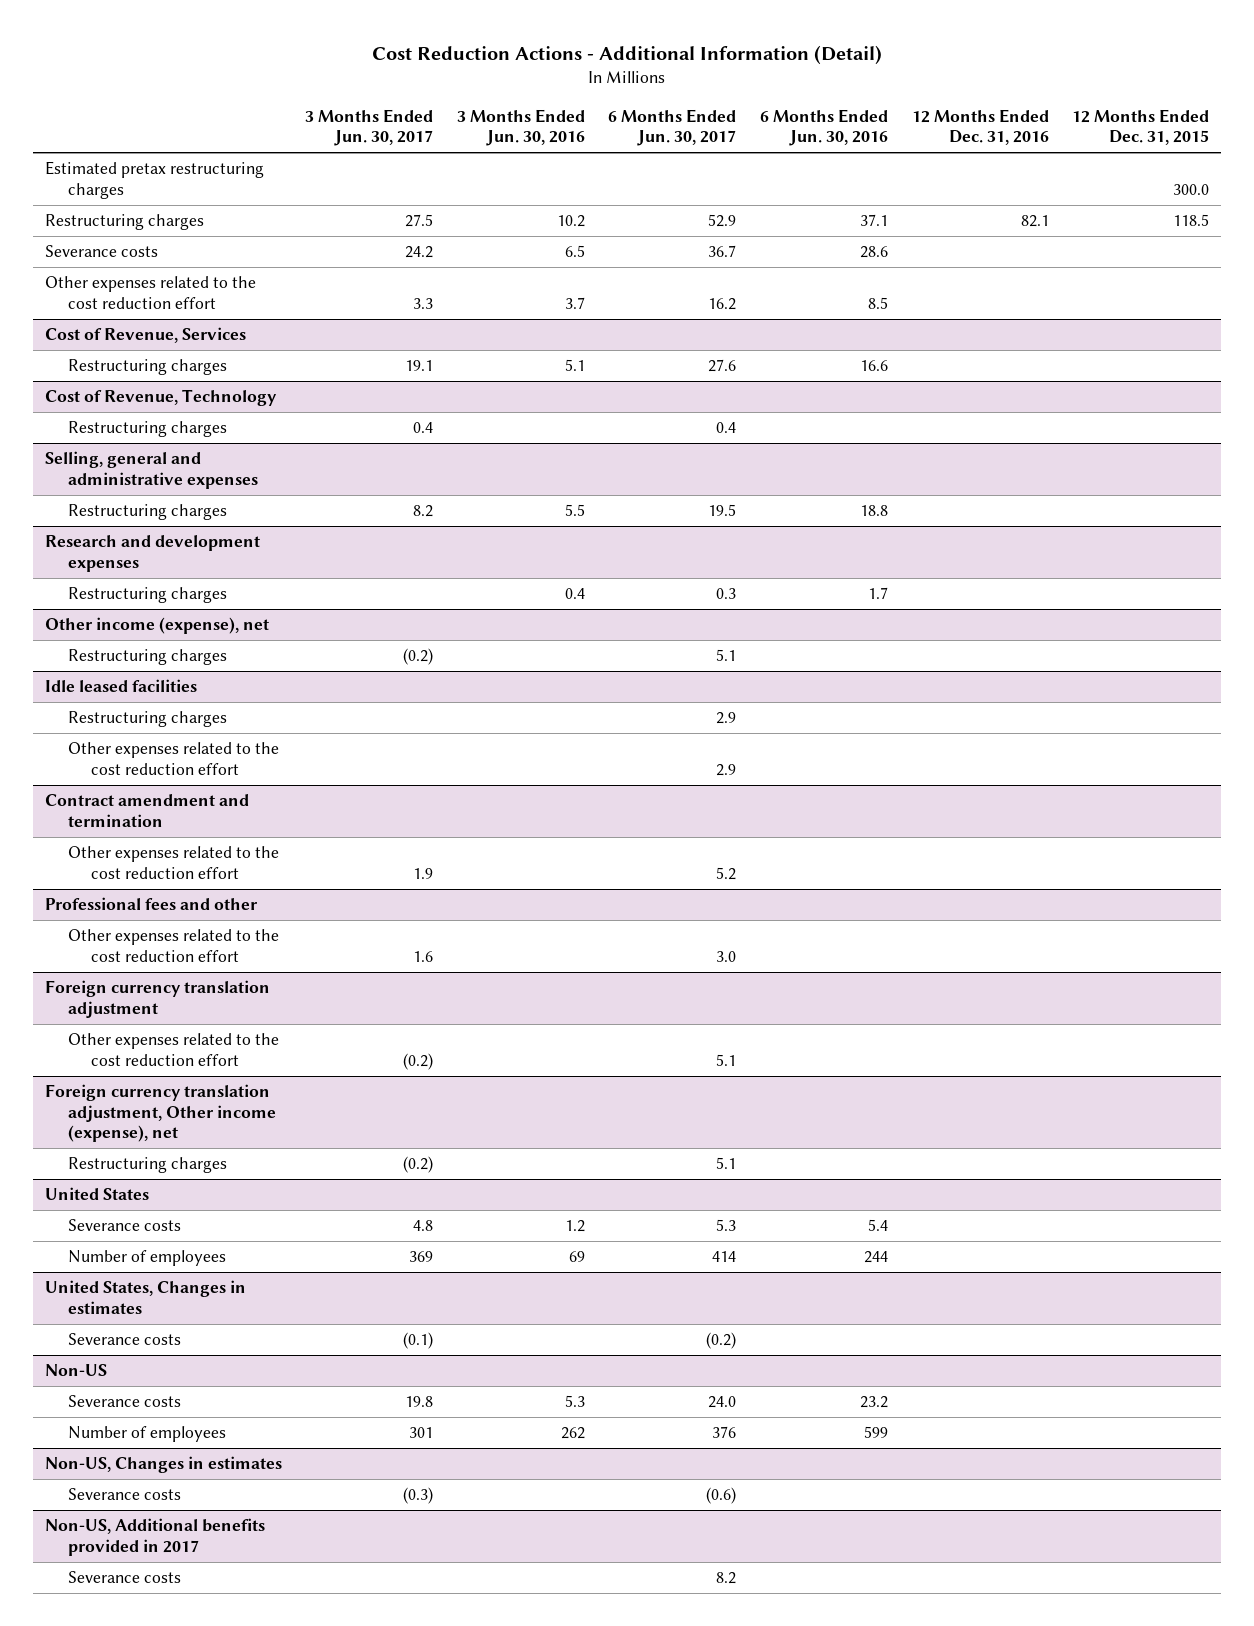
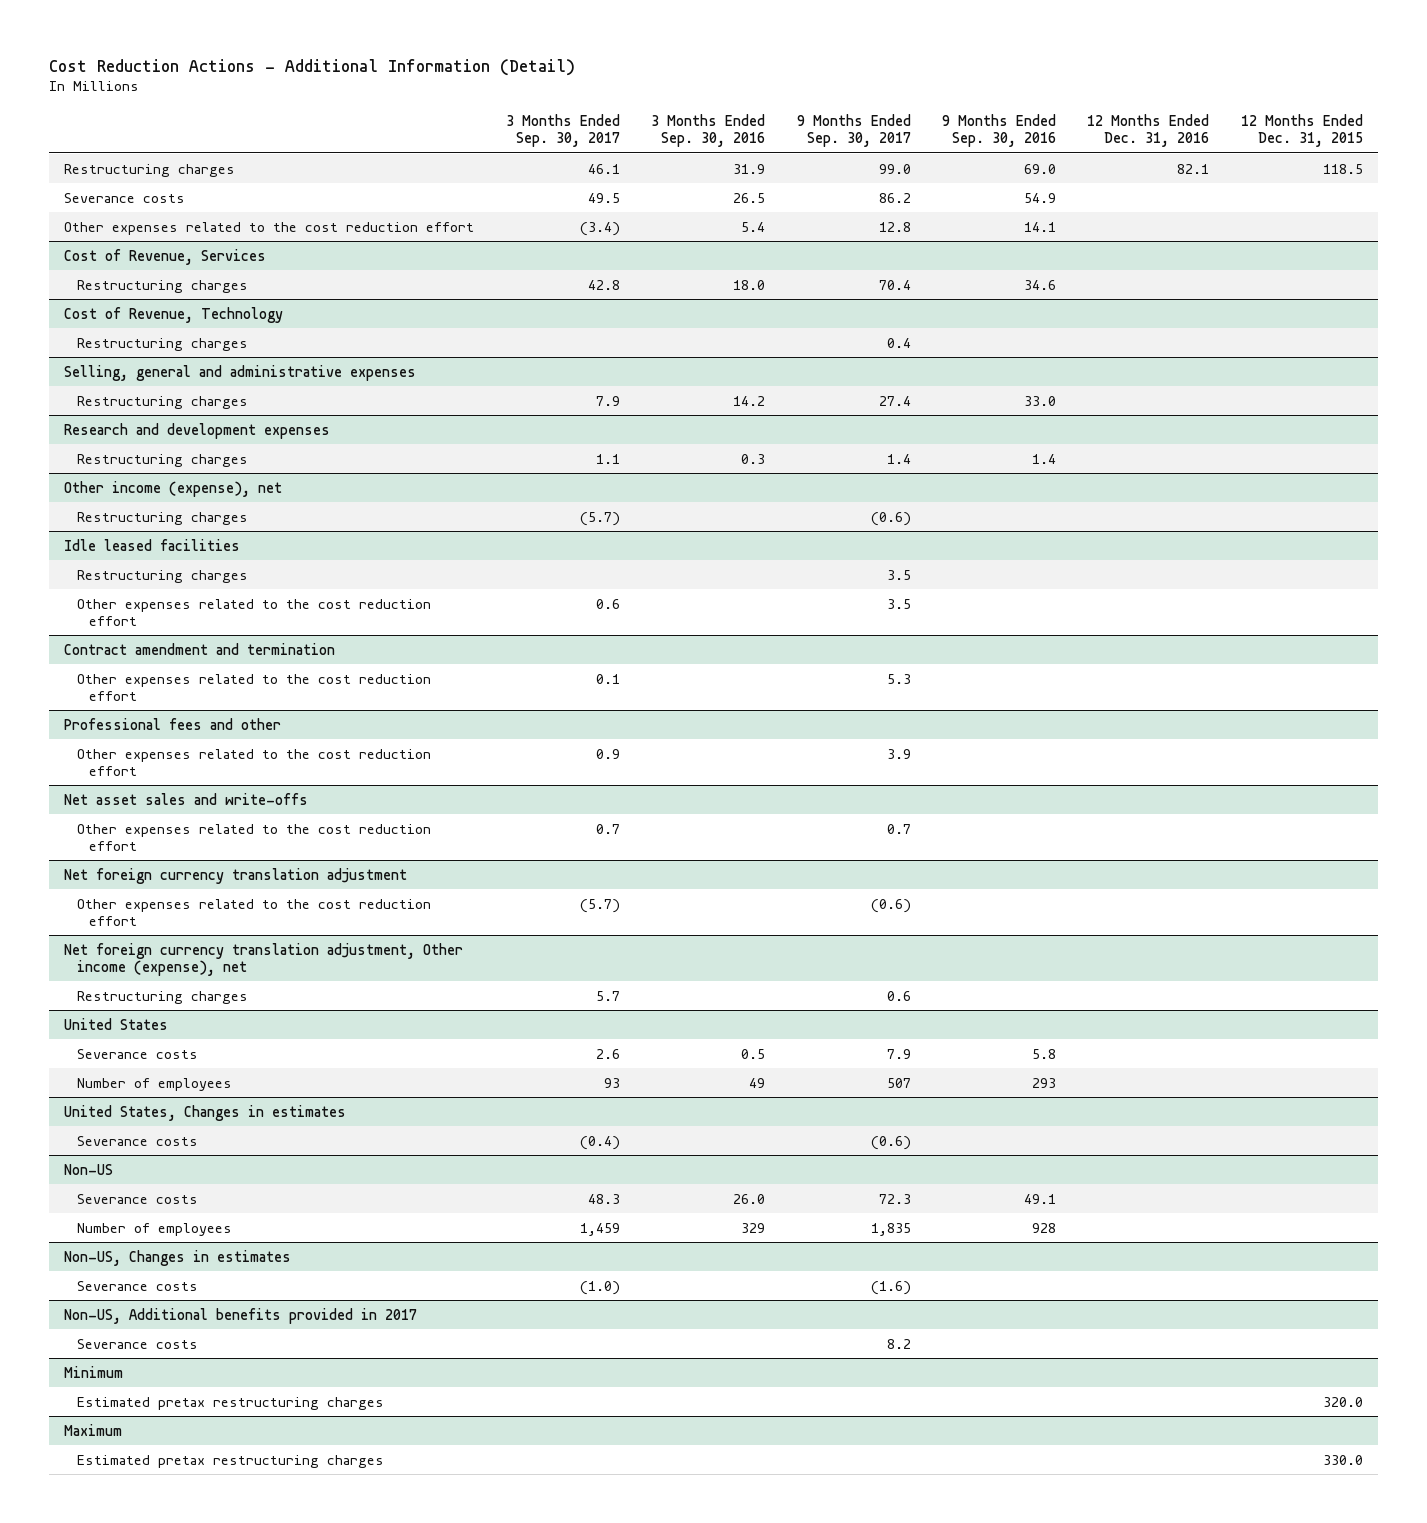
- | 3 Months Ended Jun. 30, 2017 | 3 Months Ended Jun. 30, 2016 | 6 Months Ended Jun. 30, 2017 | 6 Months Ended Jun. 30, 2016 | 12 Months Ended Dec. 31, 2016 | 12 Months Ended Dec. 31, 2015
+ | 3 Months Ended Sep. 30, 2017 | 3 Months Ended Sep. 30, 2016 | 9 Months Ended Sep. 30, 2017 | 9 Months Ended Sep. 30, 2016 | 12 Months Ended Dec. 31, 2016 | 12 Months Ended Dec. 31, 2015
- Estimated pretax restructuring charges | | | | | | 300.0
- Foreign currency translation adjustment
+ Net asset sales and write-offs
+ Other expenses related to the cost reduction effort | 0.7 | | 0.7 | | |
+ Net foreign currency translation adjustment
- Foreign currency translation adjustment, Other income (expense), net
+ Net foreign currency translation adjustment, Other income (expense), net
+ Minimum
+ Estimated pretax restructuring charges | | | | | | 320.0
+ Maximum
+ Estimated pretax restructuring charges | | | | | | 330.0

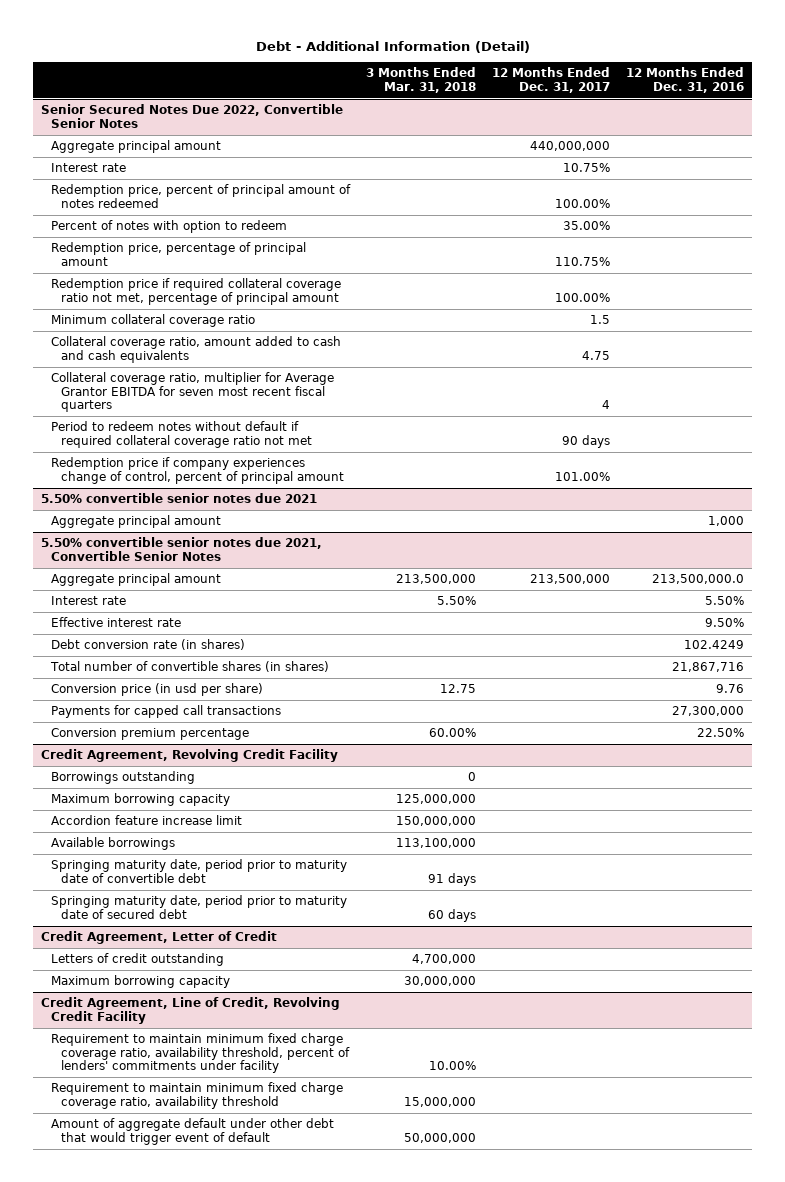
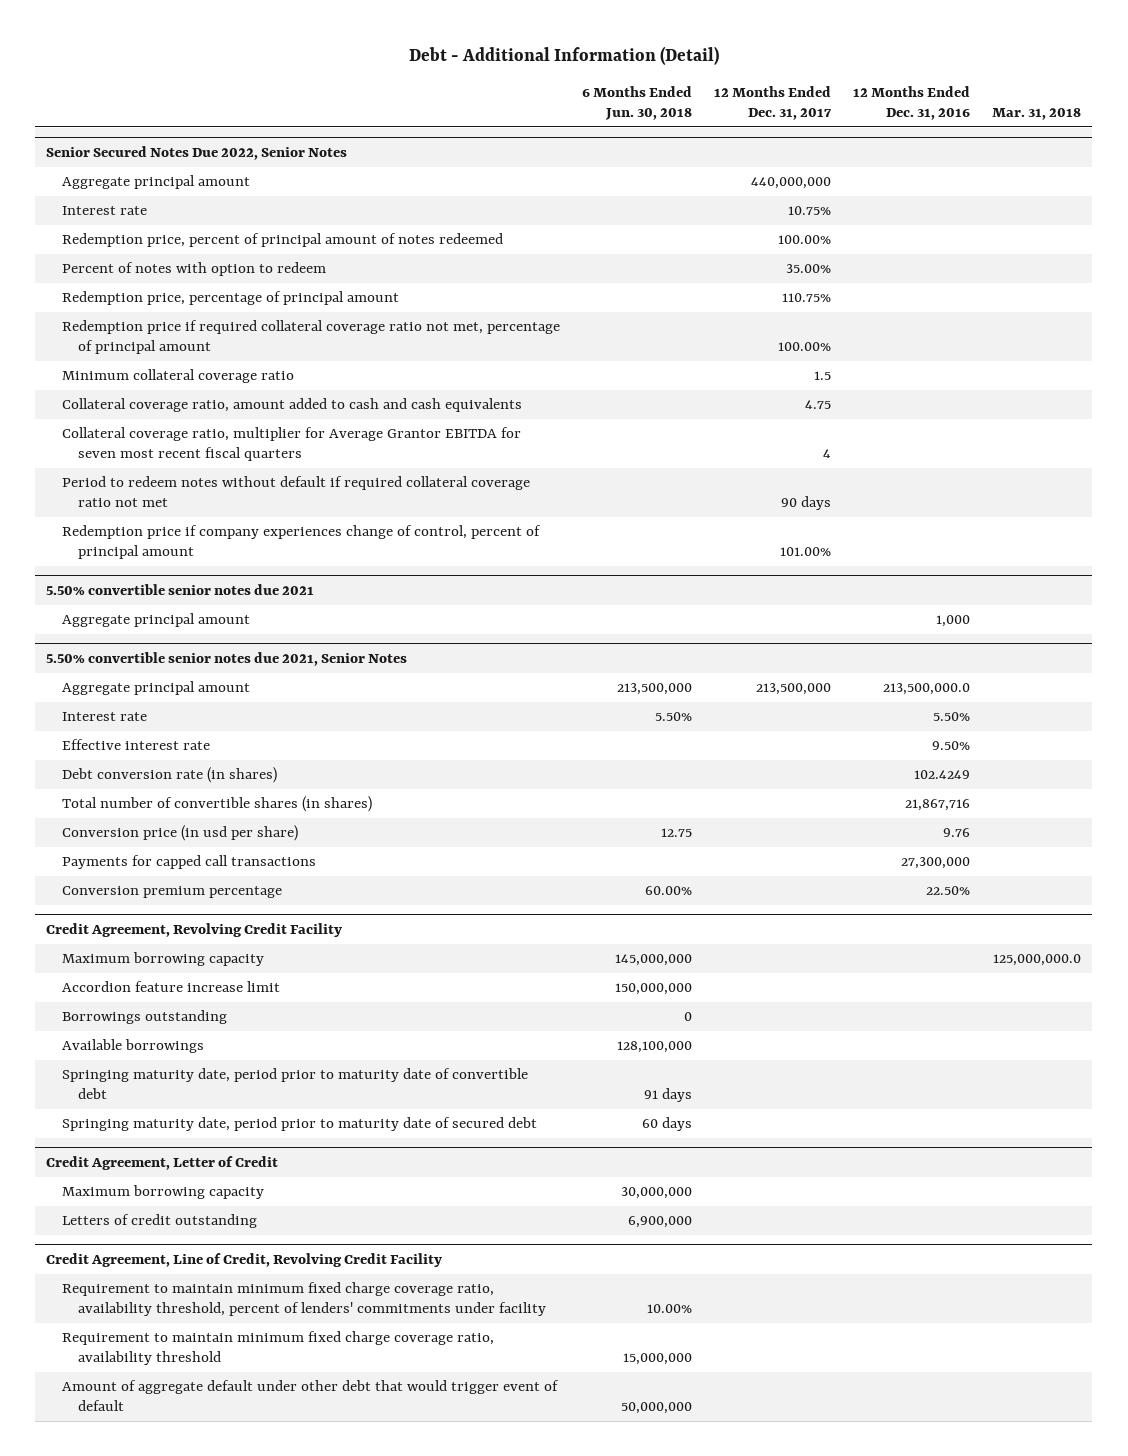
- | 3 Months Ended Mar. 31, 2018 | 12 Months Ended Dec. 31, 2017 | 12 Months Ended Dec. 31, 2016
+ | 6 Months Ended Jun. 30, 2018 | 12 Months Ended Dec. 31, 2017 | 12 Months Ended Dec. 31, 2016 | Mar. 31, 2018
- Senior Secured Notes Due 2022, Convertible Senior Notes
+ Senior Secured Notes Due 2022, Senior Notes
- 5.50% convertible senior notes due 2021, Convertible Senior Notes
+ 5.50% convertible senior notes due 2021, Senior Notes
@ Credit Agreement, Revolving Credit Facility
moved down: Borrowings outstanding | 0 | | |
@ Credit Agreement, Letter of Credit
moved down: Letters of credit outstanding | 6,900,000 | | |

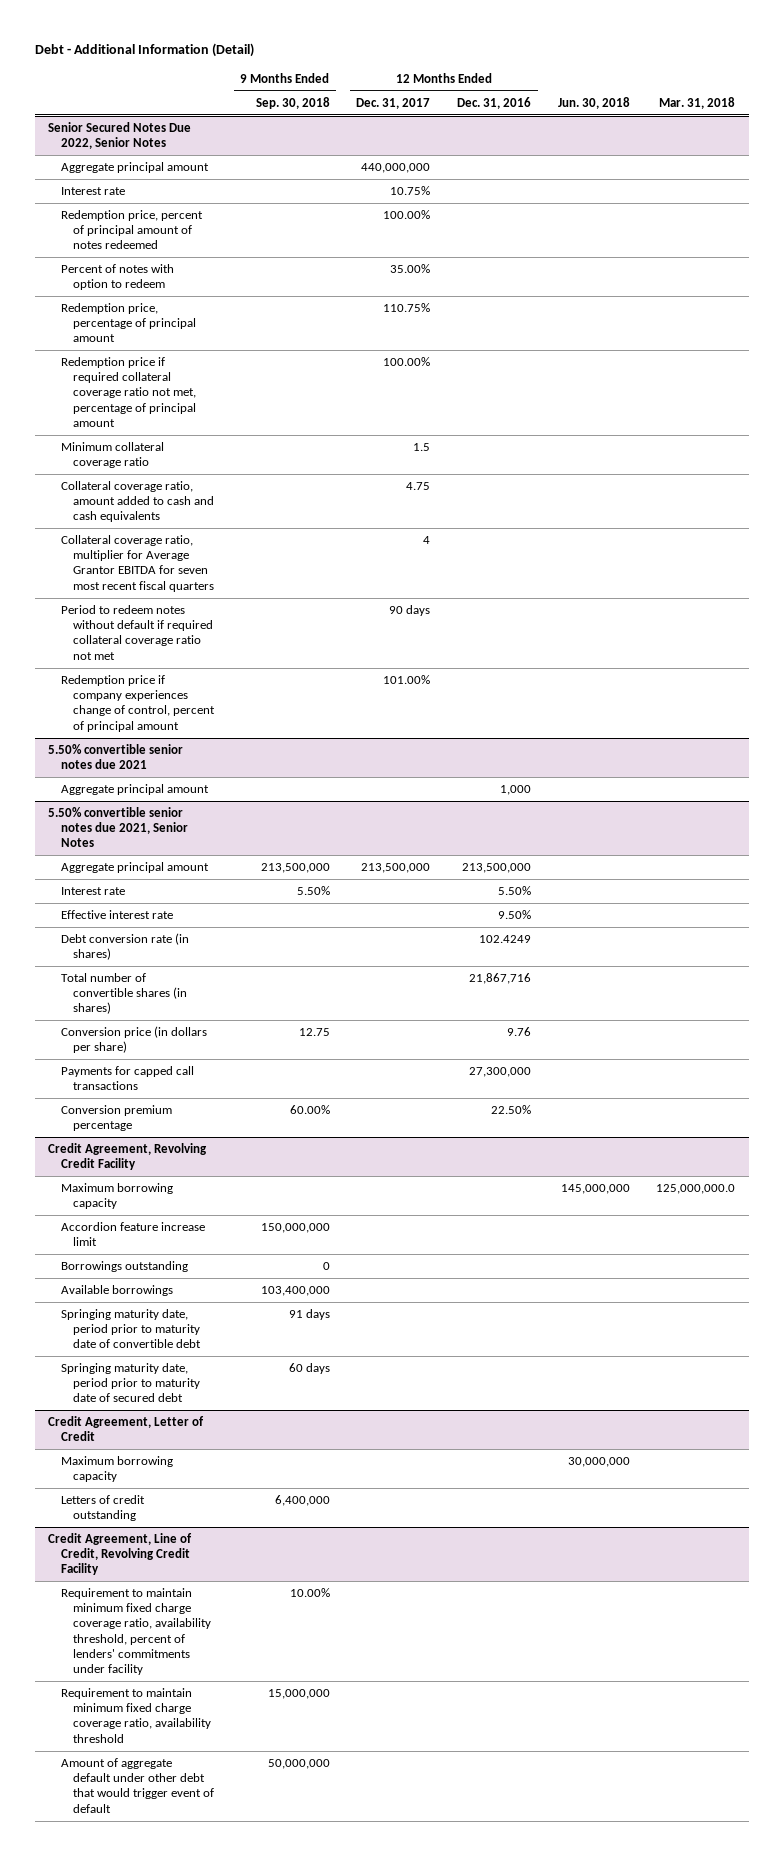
- | 6 Months Ended Jun. 30, 2018 | 12 Months Ended Dec. 31, 2017 | 12 Months Ended Dec. 31, 2016 | Mar. 31, 2018
+ | 9 Months Ended Sep. 30, 2018 | 12 Months Ended Dec. 31, 2017 | 12 Months Ended Dec. 31, 2016 | Jun. 30, 2018 | Mar. 31, 2018
@ 5.50% convertible senior notes due 2021, Senior Notes
- Aggregate principal amount | 213,500,000 | 213,500,000 | 213,500,000.0 |
+ Aggregate principal amount | 213,500,000 | 213,500,000 | 213,500,000 | |
- Conversion price (in usd per share) | 12.75 | | 9.76 |
+ Conversion price (in dollars per share) | 12.75 | | 9.76 | |

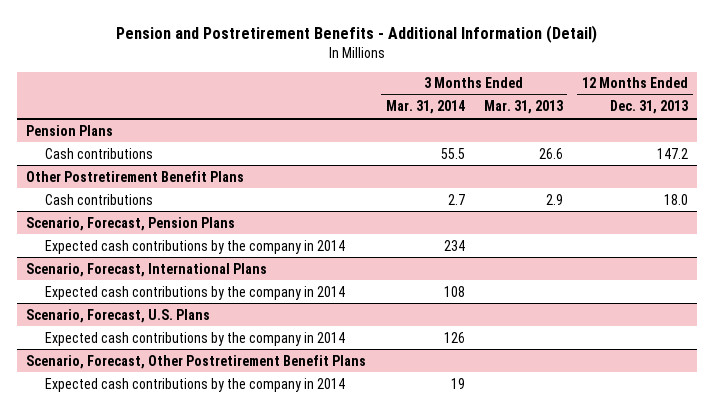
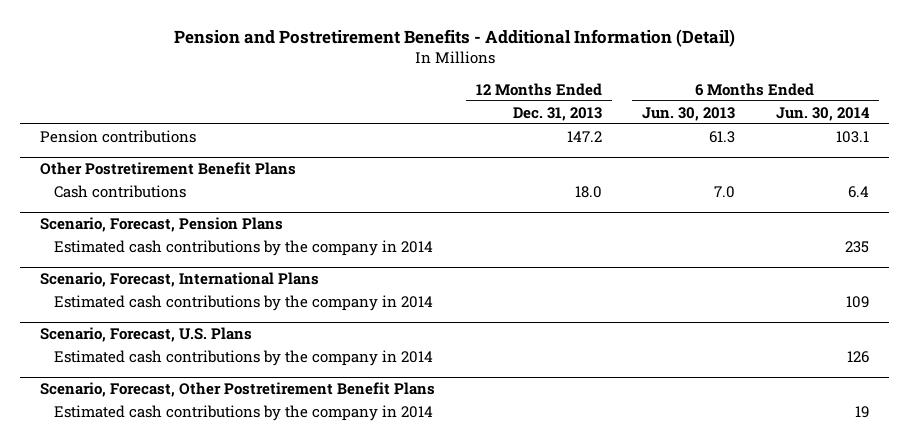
- | 3 Months Ended Mar. 31, 2014 | 3 Months Ended Mar. 31, 2013 | 12 Months Ended Dec. 31, 2013
+ | 12 Months Ended Dec. 31, 2013 | 6 Months Ended Jun. 30, 2013 | 6 Months Ended Jun. 30, 2014
- Pension Plans
- Cash contributions | 55.5 | 26.6 | 147.2
+ Pension contributions | 147.2 | 61.3 | 103.1
@ Scenario, Forecast, Pension Plans
- Expected cash contributions by the company in 2014 | 234 | |
+ Estimated cash contributions by the company in 2014 | | | 235
@ Scenario, Forecast, International Plans
- Expected cash contributions by the company in 2014 | 108 | |
+ Estimated cash contributions by the company in 2014 | | | 109
@ Scenario, Forecast, U.S. Plans
- Expected cash contributions by the company in 2014 | 126 | |
+ Estimated cash contributions by the company in 2014 | | | 126
@ Scenario, Forecast, Other Postretirement Benefit Plans
- Expected cash contributions by the company in 2014 | 19 | |
+ Estimated cash contributions by the company in 2014 | | | 19

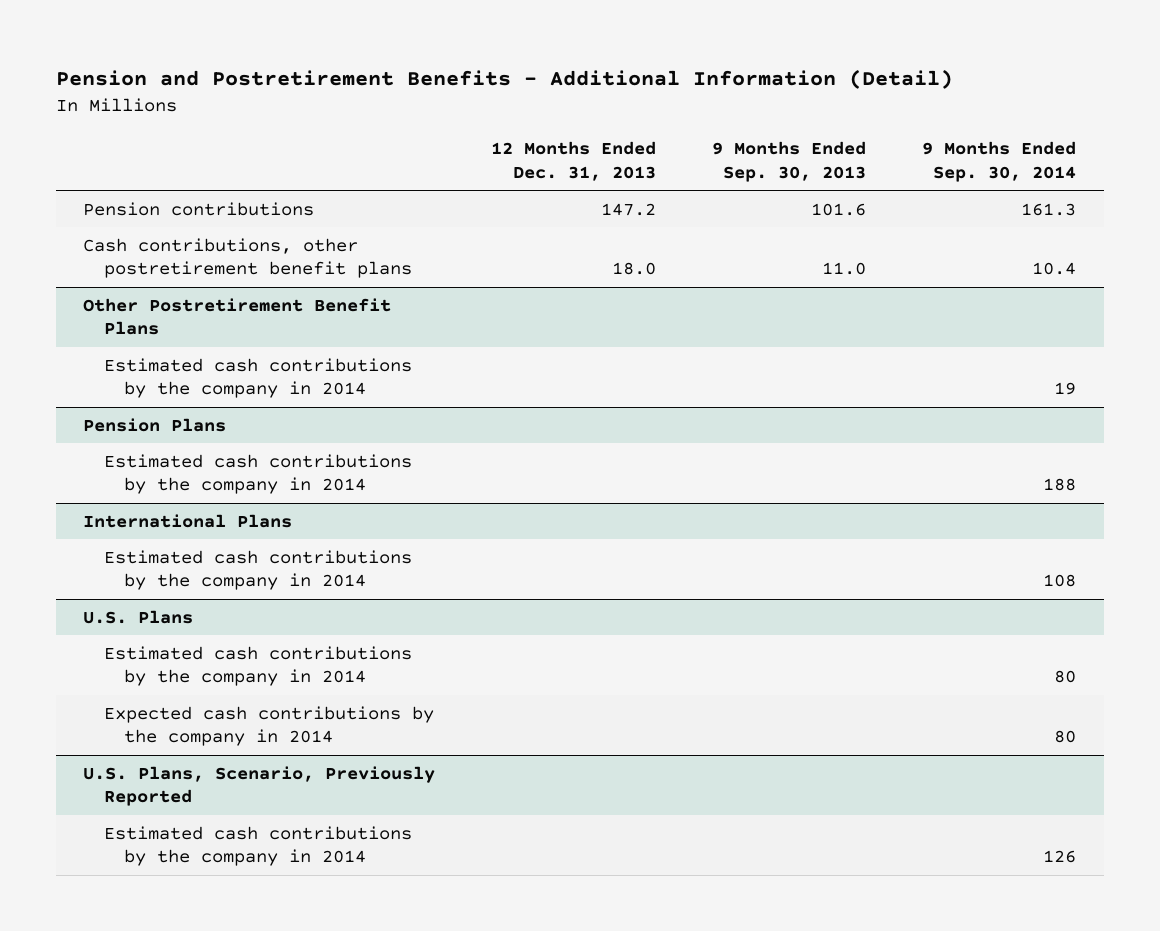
- | 12 Months Ended Dec. 31, 2013 | 6 Months Ended Jun. 30, 2013 | 6 Months Ended Jun. 30, 2014
+ | 12 Months Ended Dec. 31, 2013 | 9 Months Ended Sep. 30, 2013 | 9 Months Ended Sep. 30, 2014
+ Cash contributions, other postretirement benefit plans | 18.0 | 11.0 | 10.4
@ Other Postretirement Benefit Plans
- Cash contributions | 18.0 | 7.0 | 6.4
- Scenario, Forecast, Pension Plans
@ Other Postretirement Benefit Plans
+ Estimated cash contributions by the company in 2014 | | | 19
+ Pension Plans
- Scenario, Forecast, International Plans
+ International Plans
- Scenario, Forecast, U.S. Plans
+ U.S. Plans
- Scenario, Forecast, Other Postretirement Benefit Plans
- Estimated cash contributions by the company in 2014 | | | 19
+ Expected cash contributions by the company in 2014 | | | 80
+ U.S. Plans, Scenario, Previously Reported
+ Estimated cash contributions by the company in 2014 | | | 126

